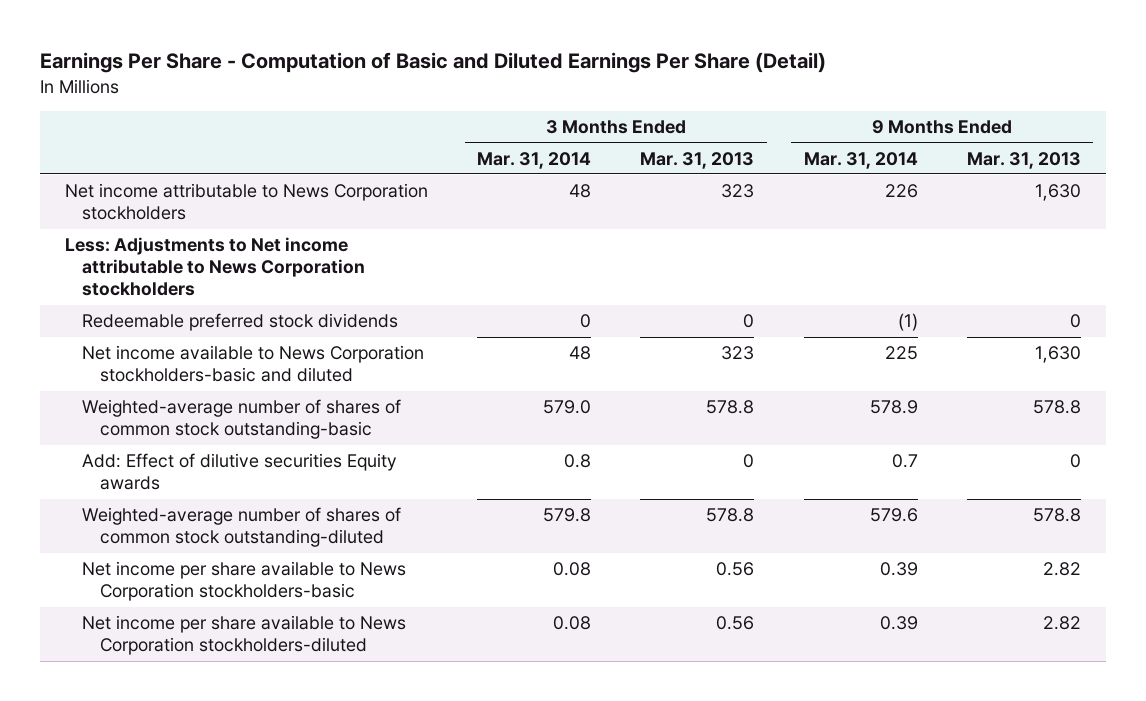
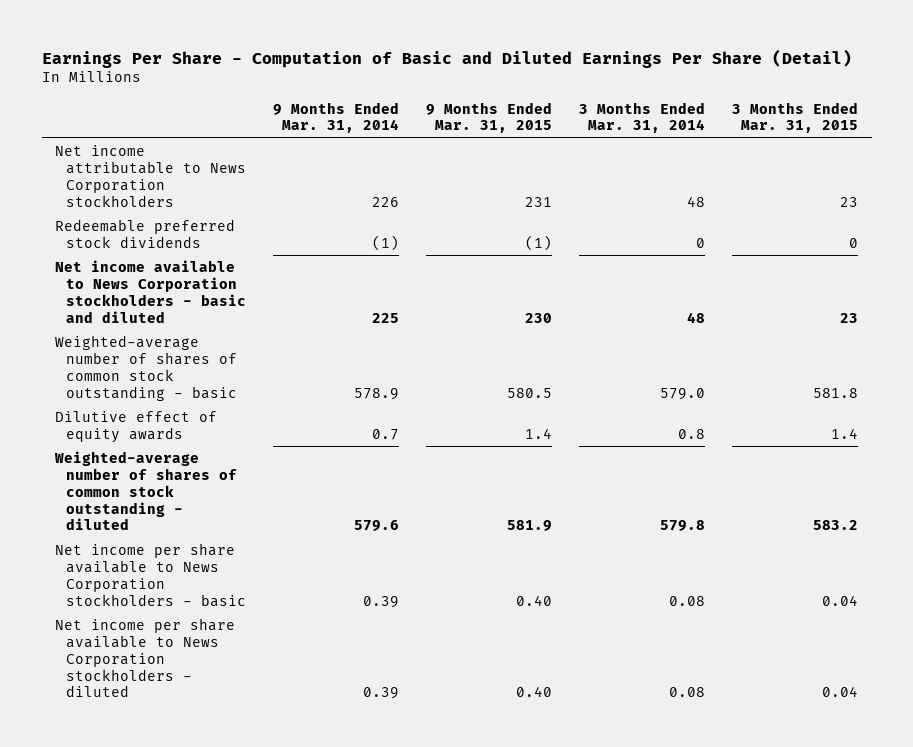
- | 3 Months Ended Mar. 31, 2014 | 3 Months Ended Mar. 31, 2013 | 9 Months Ended Mar. 31, 2014 | 9 Months Ended Mar. 31, 2013
+ | 9 Months Ended Mar. 31, 2014 | 9 Months Ended Mar. 31, 2015 | 3 Months Ended Mar. 31, 2014 | 3 Months Ended Mar. 31, 2015
- Less: Adjustments to Net income attributable to News Corporation stockholders
- Net income available to News Corporation stockholders-basic and diluted | 48 | 323 | 225 | 1,630
- Weighted-average number of shares of common stock outstanding-basic | 579.0 | 578.8 | 578.9 | 578.8
- Add: Effect of dilutive securities Equity awards | 0.8 | 0 | 0.7 | 0
- Weighted-average number of shares of common stock outstanding-diluted | 579.8 | 578.8 | 579.6 | 578.8
- Net income per share available to News Corporation stockholders-basic | 0.08 | 0.56 | 0.39 | 2.82
- Net income per share available to News Corporation stockholders-diluted | 0.08 | 0.56 | 0.39 | 2.82
+ Net income available to News Corporation stockholders - basic and diluted | 225 | 230 | 48 | 23
+ Weighted-average number of shares of common stock outstanding - basic | 578.9 | 580.5 | 579.0 | 581.8
+ Dilutive effect of equity awards | 0.7 | 1.4 | 0.8 | 1.4
+ Weighted-average number of shares of common stock outstanding - diluted | 579.6 | 581.9 | 579.8 | 583.2
+ Net income per share available to News Corporation stockholders - basic | 0.39 | 0.40 | 0.08 | 0.04
+ Net income per share available to News Corporation stockholders - diluted | 0.39 | 0.40 | 0.08 | 0.04

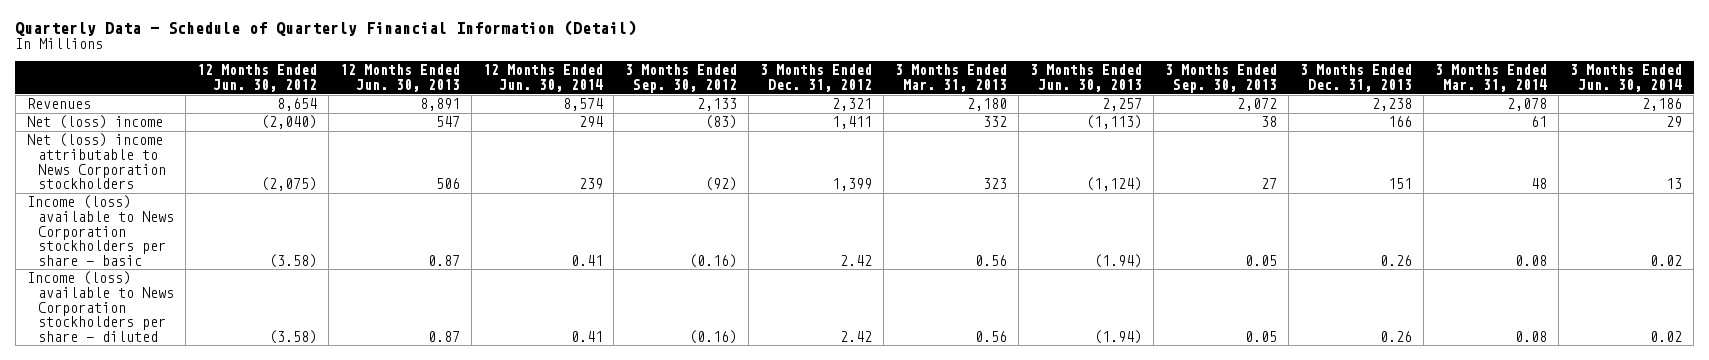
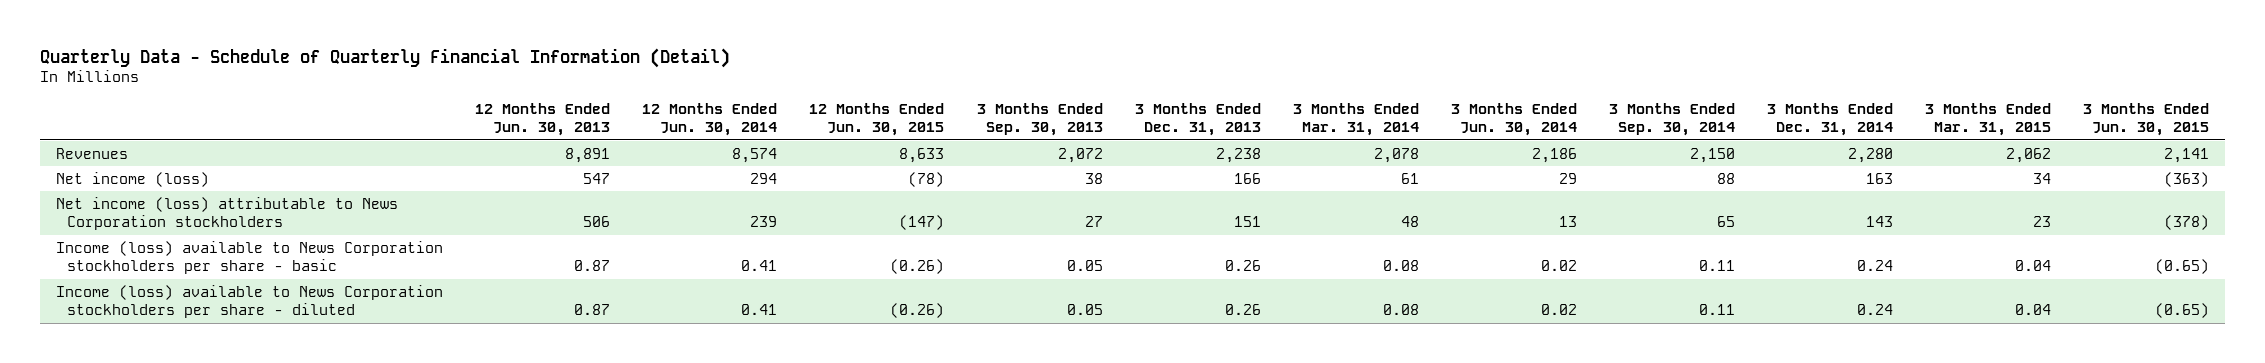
- | 12 Months Ended Jun. 30, 2012 | 12 Months Ended Jun. 30, 2013 | 12 Months Ended Jun. 30, 2014 | 3 Months Ended Sep. 30, 2012 | 3 Months Ended Dec. 31, 2012 | 3 Months Ended Mar. 31, 2013 | 3 Months Ended Jun. 30, 2013 | 3 Months Ended Sep. 30, 2013 | 3 Months Ended Dec. 31, 2013 | 3 Months Ended Mar. 31, 2014 | 3 Months Ended Jun. 30, 2014
+ | 12 Months Ended Jun. 30, 2013 | 12 Months Ended Jun. 30, 2014 | 12 Months Ended Jun. 30, 2015 | 3 Months Ended Sep. 30, 2013 | 3 Months Ended Dec. 31, 2013 | 3 Months Ended Mar. 31, 2014 | 3 Months Ended Jun. 30, 2014 | 3 Months Ended Sep. 30, 2014 | 3 Months Ended Dec. 31, 2014 | 3 Months Ended Mar. 31, 2015 | 3 Months Ended Jun. 30, 2015
- Net (loss) income | (2,040) | 547 | 294 | (83) | 1,411 | 332 | (1,113) | 38 | 166 | 61 | 29
- Net (loss) income attributable to News Corporation stockholders | (2,075) | 506 | 239 | (92) | 1,399 | 323 | (1,124) | 27 | 151 | 48 | 13
+ Net income (loss) | 547 | 294 | (78) | 38 | 166 | 61 | 29 | 88 | 163 | 34 | (363)
+ Net income (loss) attributable to News Corporation stockholders | 506 | 239 | (147) | 27 | 151 | 48 | 13 | 65 | 143 | 23 | (378)

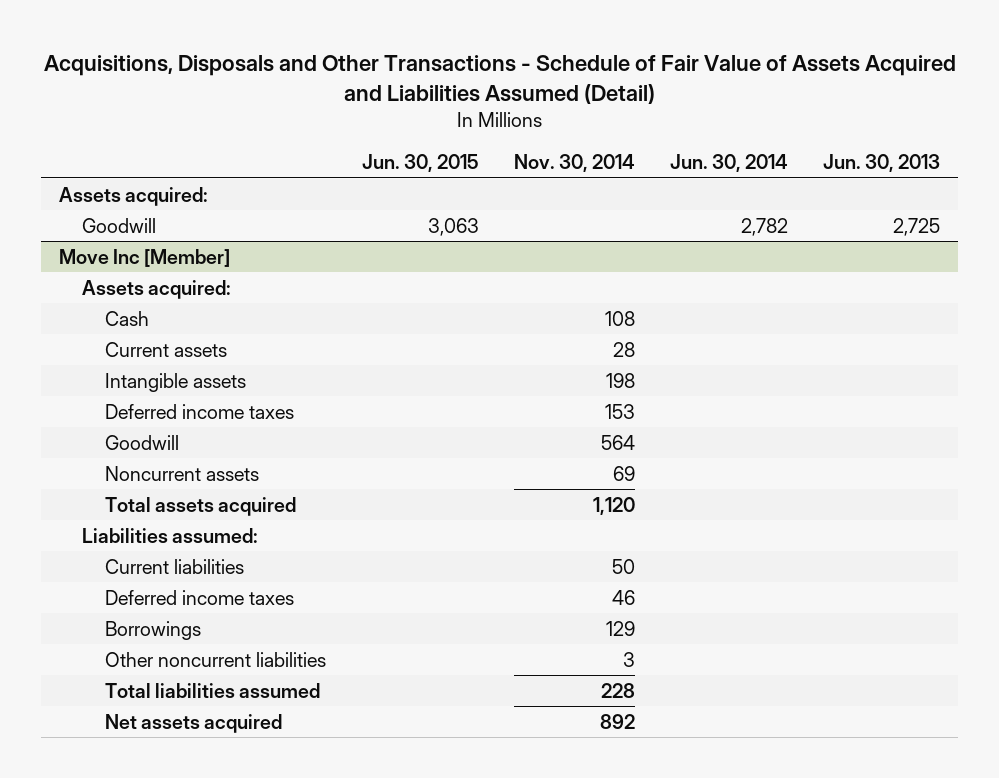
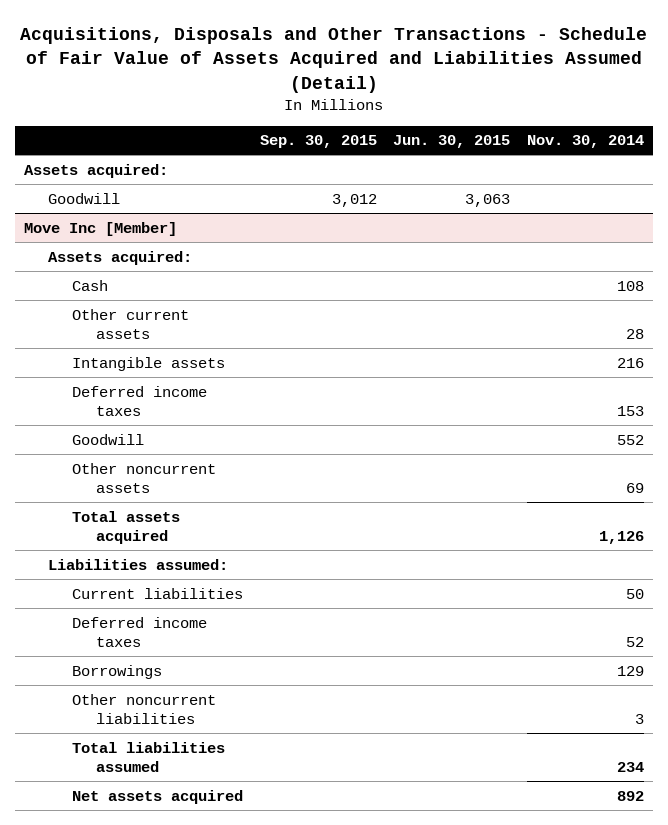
- | Jun. 30, 2015 | Nov. 30, 2014 | Jun. 30, 2014 | Jun. 30, 2013
+ | Sep. 30, 2015 | Jun. 30, 2015 | Nov. 30, 2014
@ Move Inc [Member]
- Current assets | | 28 | |
- Intangible assets | | 198 | |
+ Other current assets | | | 28
+ Intangible assets | | | 216
- Goodwill | | 564 | |
- Noncurrent assets | | 69 | |
- Total assets acquired | | 1,120 | |
+ Goodwill | | | 552
+ Other noncurrent assets | | | 69
+ Total assets acquired | | | 1,126
- Deferred income taxes | | 46 | |
+ Deferred income taxes | | | 52
- Total liabilities assumed | | 228 | |
+ Total liabilities assumed | | | 234

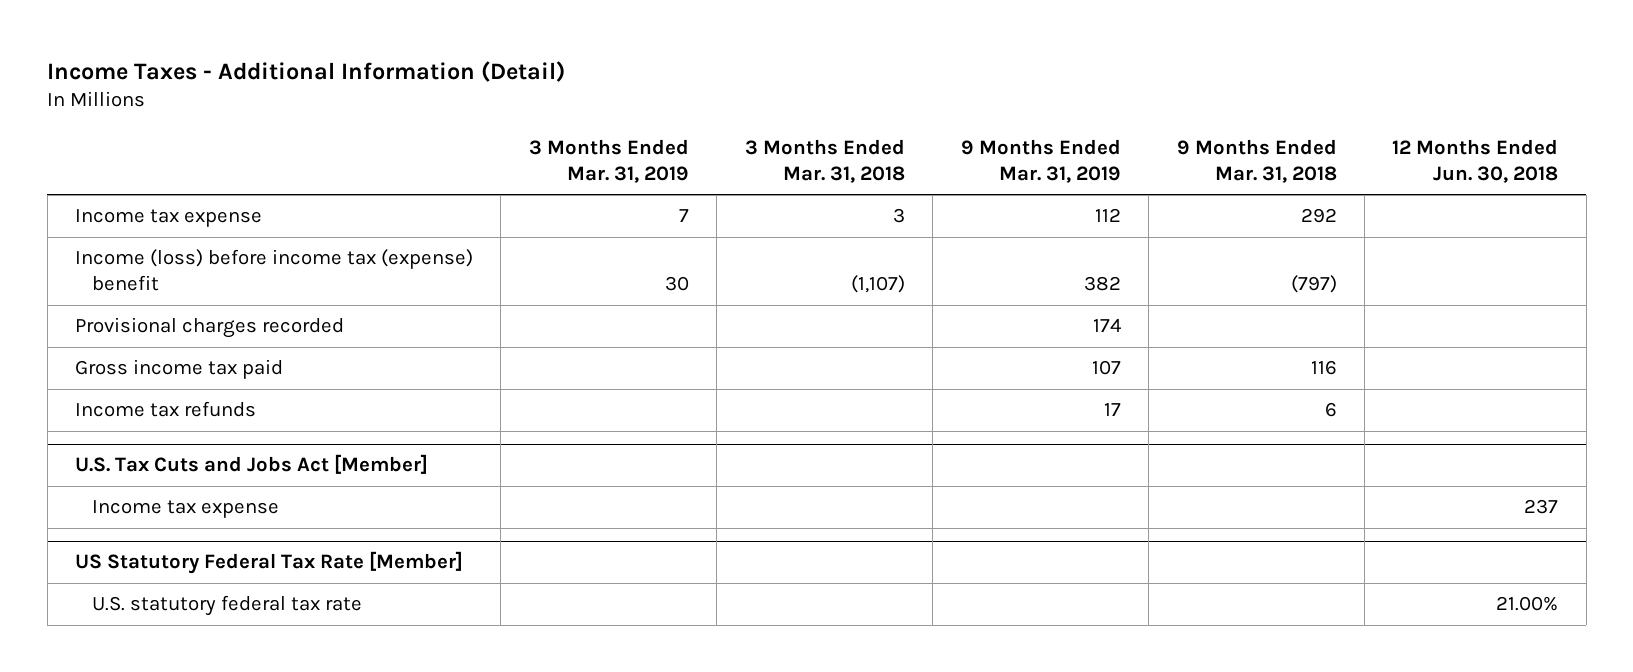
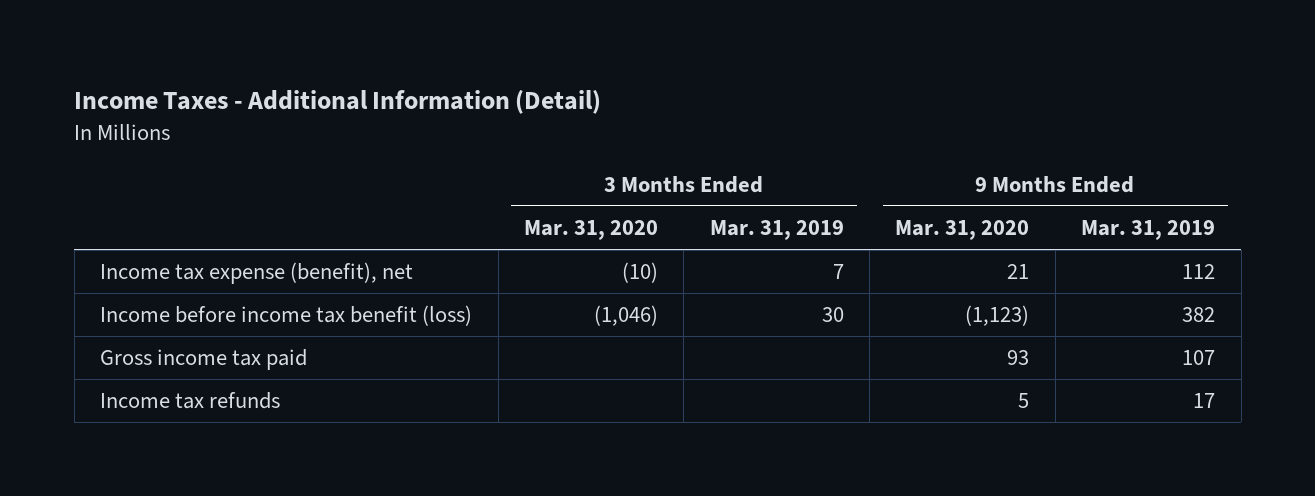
- | 3 Months Ended Mar. 31, 2019 | 3 Months Ended Mar. 31, 2018 | 9 Months Ended Mar. 31, 2019 | 9 Months Ended Mar. 31, 2018 | 12 Months Ended Jun. 30, 2018
+ | 3 Months Ended Mar. 31, 2020 | 3 Months Ended Mar. 31, 2019 | 9 Months Ended Mar. 31, 2020 | 9 Months Ended Mar. 31, 2019
- Income tax expense | 7 | 3 | 112 | 292 |
- Income (loss) before income tax (expense) benefit | 30 | (1,107) | 382 | (797) |
- Provisional charges recorded | | | 174 | |
+ Income tax expense (benefit), net | (10) | 7 | 21 | 112
+ Income before income tax benefit (loss) | (1,046) | 30 | (1,123) | 382
- U.S. Tax Cuts and Jobs Act [Member]
- Income tax expense | | | | | 237
- US Statutory Federal Tax Rate [Member]
- U.S. statutory federal tax rate | | | | | 21.00%

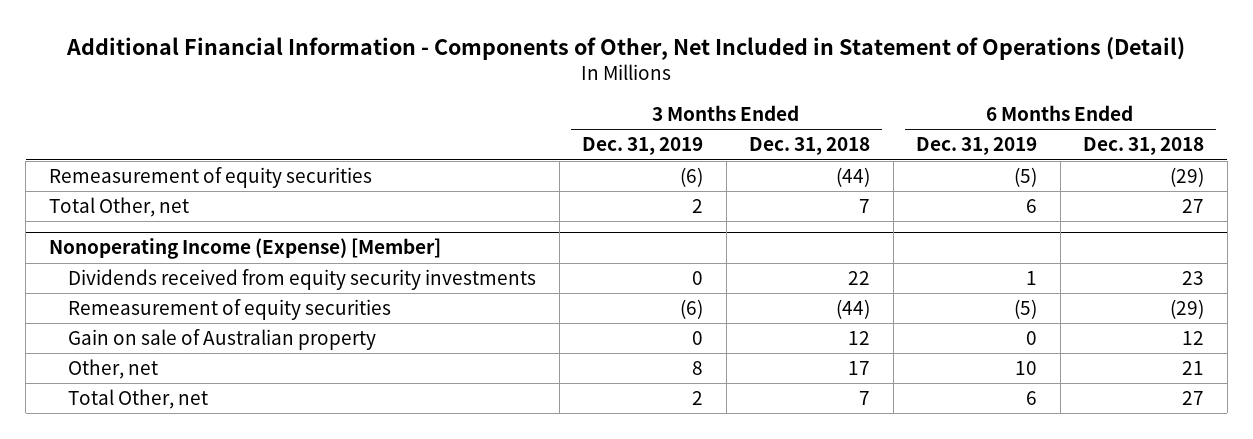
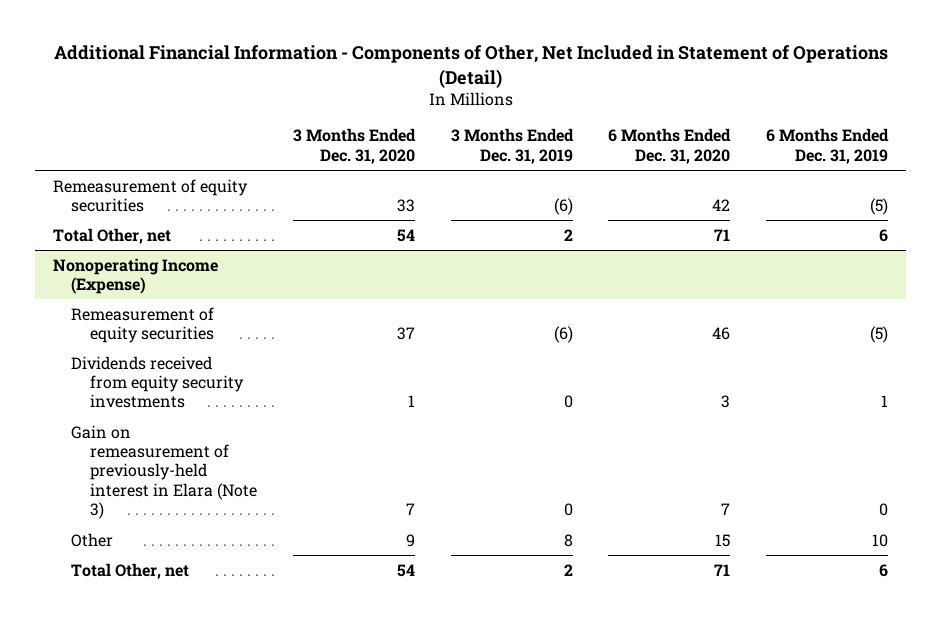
- | 3 Months Ended Dec. 31, 2019 | 3 Months Ended Dec. 31, 2018 | 6 Months Ended Dec. 31, 2019 | 6 Months Ended Dec. 31, 2018
+ | 3 Months Ended Dec. 31, 2020 | 3 Months Ended Dec. 31, 2019 | 6 Months Ended Dec. 31, 2020 | 6 Months Ended Dec. 31, 2019
- Nonoperating Income (Expense) [Member]
- Dividends received from equity security investments | 0 | 22 | 1 | 23
+ Nonoperating Income (Expense)
- Gain on sale of Australian property | 0 | 12 | 0 | 12
- Other, net | 8 | 17 | 10 | 21
+ Dividends received from equity security investments | 1 | 0 | 3 | 1
+ Gain on remeasurement of previously-held interest in Elara (Note 3) | 7 | 0 | 7 | 0
+ Other | 9 | 8 | 15 | 10

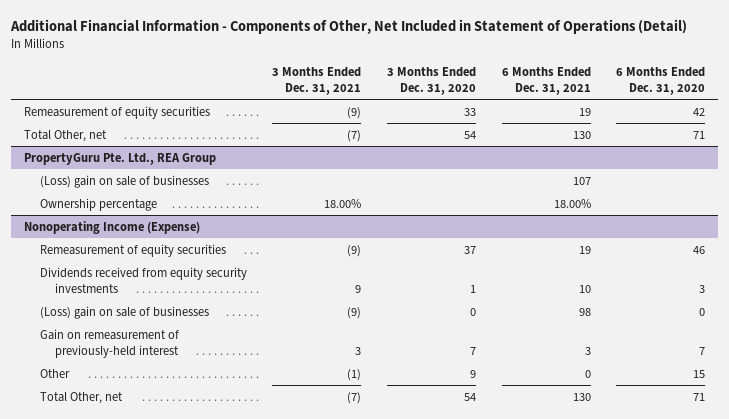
- | 3 Months Ended Dec. 31, 2020 | 3 Months Ended Dec. 31, 2019 | 6 Months Ended Dec. 31, 2020 | 6 Months Ended Dec. 31, 2019
+ | 3 Months Ended Dec. 31, 2021 | 3 Months Ended Dec. 31, 2020 | 6 Months Ended Dec. 31, 2021 | 6 Months Ended Dec. 31, 2020
+ PropertyGuru Pte. Ltd., REA Group
+ (Loss) gain on sale of businesses | | | 107 |
+ Ownership percentage | 18.00% | | 18.00% |
@ Nonoperating Income (Expense)
- Gain on remeasurement of previously-held interest in Elara (Note 3) | 7 | 0 | 7 | 0
+ (Loss) gain on sale of businesses | (9) | 0 | 98 | 0
+ Gain on remeasurement of previously-held interest | 3 | 7 | 3 | 7

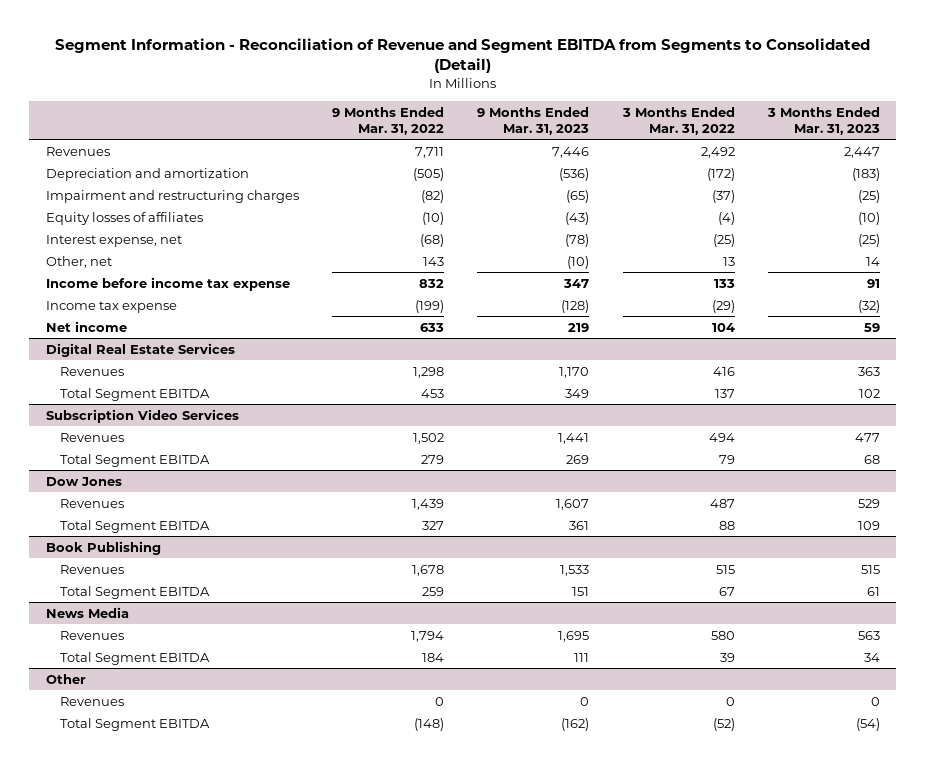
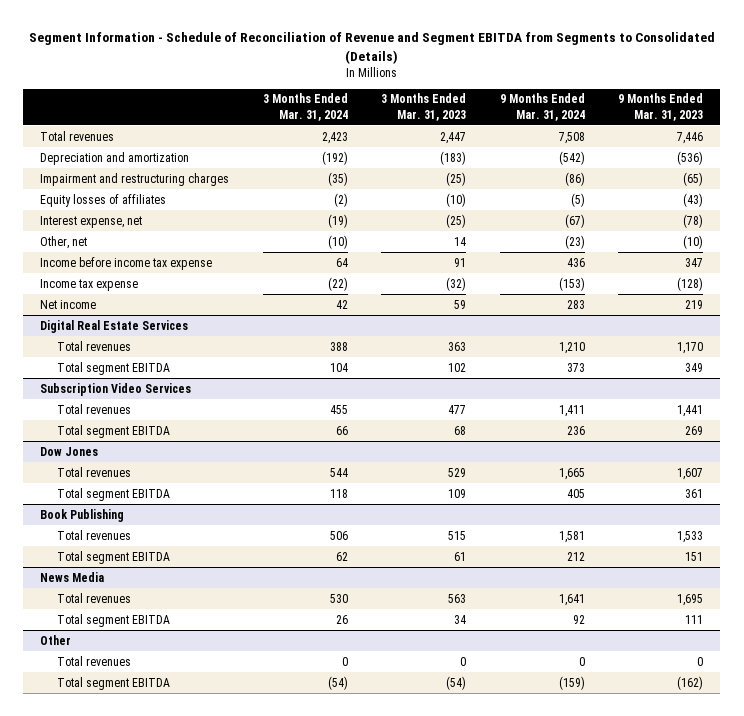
- Segment Information - Reconciliation of Revenue and Segment EBITDA from Segments to Consolidated (Detail)
+ Segment Information - Schedule of Reconciliation of Revenue and Segment EBITDA from Segments to Consolidated (Details)
- | 9 Months Ended Mar. 31, 2022 | 9 Months Ended Mar. 31, 2023 | 3 Months Ended Mar. 31, 2022 | 3 Months Ended Mar. 31, 2023
+ | 3 Months Ended Mar. 31, 2024 | 3 Months Ended Mar. 31, 2023 | 9 Months Ended Mar. 31, 2024 | 9 Months Ended Mar. 31, 2023
- Revenues | 7,711 | 7,446 | 2,492 | 2,447
+ Total revenues | 2,423 | 2,447 | 7,508 | 7,446
@ Digital Real Estate Services
- Revenues | 1,298 | 1,170 | 416 | 363
- Total Segment EBITDA | 453 | 349 | 137 | 102
+ Total revenues | 388 | 363 | 1,210 | 1,170
+ Total segment EBITDA | 104 | 102 | 373 | 349
@ Subscription Video Services
- Revenues | 1,502 | 1,441 | 494 | 477
- Total Segment EBITDA | 279 | 269 | 79 | 68
+ Total revenues | 455 | 477 | 1,411 | 1,441
+ Total segment EBITDA | 66 | 68 | 236 | 269
@ Dow Jones
- Revenues | 1,439 | 1,607 | 487 | 529
- Total Segment EBITDA | 327 | 361 | 88 | 109
+ Total revenues | 544 | 529 | 1,665 | 1,607
+ Total segment EBITDA | 118 | 109 | 405 | 361
@ Book Publishing
- Revenues | 1,678 | 1,533 | 515 | 515
- Total Segment EBITDA | 259 | 151 | 67 | 61
+ Total revenues | 506 | 515 | 1,581 | 1,533
+ Total segment EBITDA | 62 | 61 | 212 | 151
@ News Media
- Revenues | 1,794 | 1,695 | 580 | 563
- Total Segment EBITDA | 184 | 111 | 39 | 34
+ Total revenues | 530 | 563 | 1,641 | 1,695
+ Total segment EBITDA | 26 | 34 | 92 | 111
@ Other
- Revenues | 0 | 0 | 0 | 0
- Total Segment EBITDA | (148) | (162) | (52) | (54)
+ Total revenues | 0 | 0 | 0 | 0
+ Total segment EBITDA | (54) | (54) | (159) | (162)

